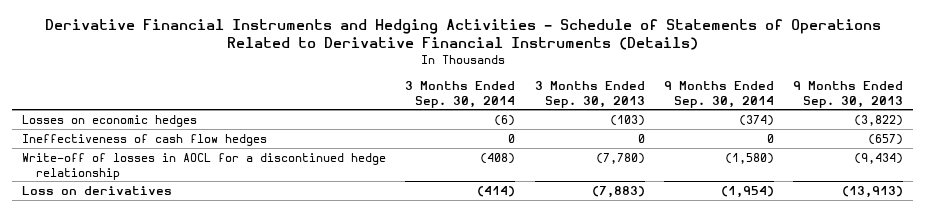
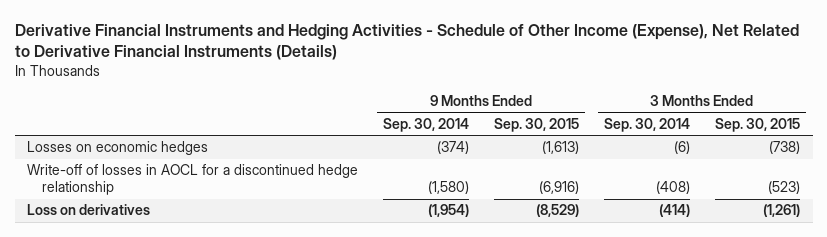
- Derivative Financial Instruments and Hedging Activities - Schedule of Statements of Operations Related to Derivative Financial Instruments (Details)
+ Derivative Financial Instruments and Hedging Activities - Schedule of Other Income (Expense), Net Related to Derivative Financial Instruments (Details)
- | 3 Months Ended Sep. 30, 2014 | 3 Months Ended Sep. 30, 2013 | 9 Months Ended Sep. 30, 2014 | 9 Months Ended Sep. 30, 2013
+ | 9 Months Ended Sep. 30, 2014 | 9 Months Ended Sep. 30, 2015 | 3 Months Ended Sep. 30, 2014 | 3 Months Ended Sep. 30, 2015
- Ineffectiveness of cash flow hedges | 0 | 0 | 0 | (657)

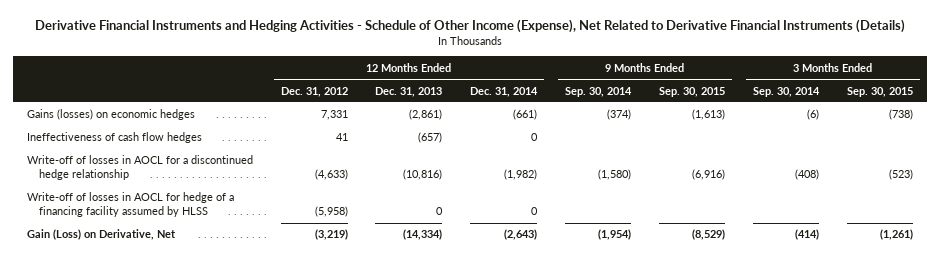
- | 9 Months Ended Sep. 30, 2014 | 9 Months Ended Sep. 30, 2015 | 3 Months Ended Sep. 30, 2014 | 3 Months Ended Sep. 30, 2015
+ | 12 Months Ended Dec. 31, 2012 | 12 Months Ended Dec. 31, 2013 | 12 Months Ended Dec. 31, 2014 | 9 Months Ended Sep. 30, 2014 | 9 Months Ended Sep. 30, 2015 | 3 Months Ended Sep. 30, 2014 | 3 Months Ended Sep. 30, 2015
- Losses on economic hedges | (374) | (1,613) | (6) | (738)
+ Gains (losses) on economic hedges | 7,331 | (2,861) | (661) | (374) | (1,613) | (6) | (738)
+ Ineffectiveness of cash flow hedges | 41 | (657) | 0 | | | |
- Loss on derivatives | (1,954) | (8,529) | (414) | (1,261)
+ Write-off of losses in AOCL for hedge of a financing facility assumed by HLSS | (5,958) | 0 | 0 | | | |
+ Gain (Loss) on Derivative, Net | (3,219) | (14,334) | (2,643) | (1,954) | (8,529) | (414) | (1,261)

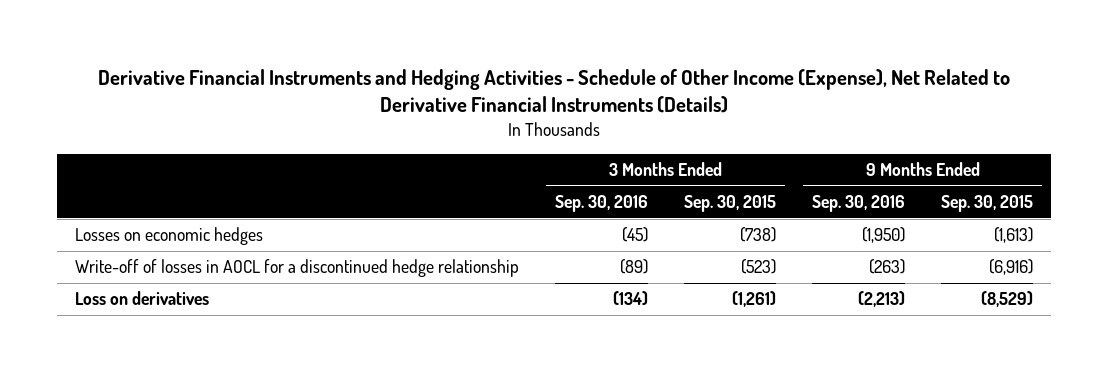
- | 12 Months Ended Dec. 31, 2012 | 12 Months Ended Dec. 31, 2013 | 12 Months Ended Dec. 31, 2014 | 9 Months Ended Sep. 30, 2014 | 9 Months Ended Sep. 30, 2015 | 3 Months Ended Sep. 30, 2014 | 3 Months Ended Sep. 30, 2015
+ | 3 Months Ended Sep. 30, 2016 | 3 Months Ended Sep. 30, 2015 | 9 Months Ended Sep. 30, 2016 | 9 Months Ended Sep. 30, 2015
- Gains (losses) on economic hedges | 7,331 | (2,861) | (661) | (374) | (1,613) | (6) | (738)
- Ineffectiveness of cash flow hedges | 41 | (657) | 0 | | | |
+ Losses on economic hedges | (45) | (738) | (1,950) | (1,613)
- Write-off of losses in AOCL for hedge of a financing facility assumed by HLSS | (5,958) | 0 | 0 | | | |
- Gain (Loss) on Derivative, Net | (3,219) | (14,334) | (2,643) | (1,954) | (8,529) | (414) | (1,261)
+ Loss on derivatives | (134) | (1,261) | (2,213) | (8,529)

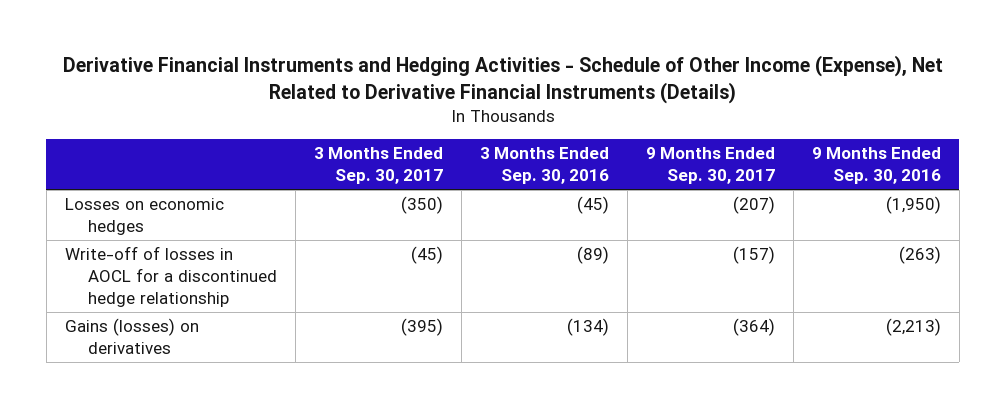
- | 3 Months Ended Sep. 30, 2016 | 3 Months Ended Sep. 30, 2015 | 9 Months Ended Sep. 30, 2016 | 9 Months Ended Sep. 30, 2015
+ | 3 Months Ended Sep. 30, 2017 | 3 Months Ended Sep. 30, 2016 | 9 Months Ended Sep. 30, 2017 | 9 Months Ended Sep. 30, 2016
- Loss on derivatives | (134) | (1,261) | (2,213) | (8,529)
+ Gains (losses) on derivatives | (395) | (134) | (364) | (2,213)

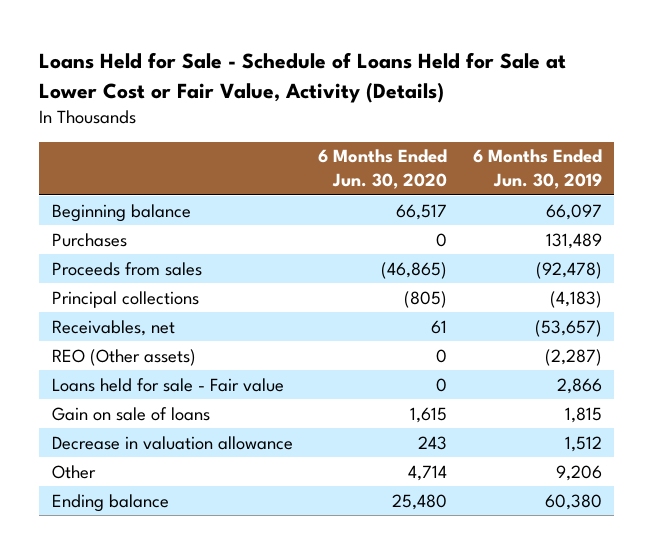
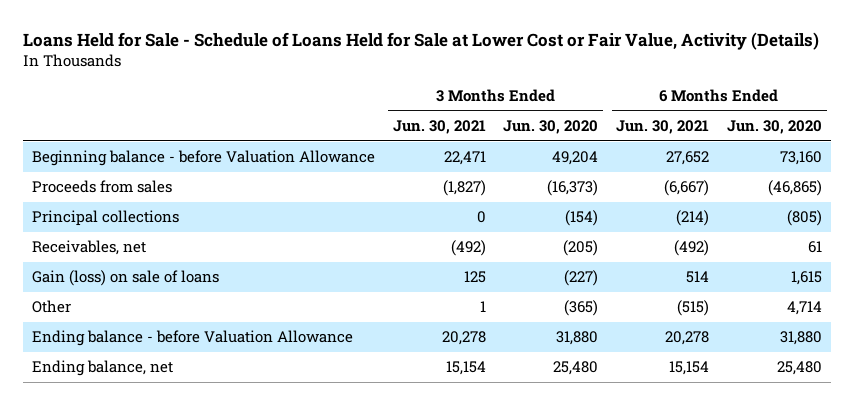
- | 6 Months Ended Jun. 30, 2020 | 6 Months Ended Jun. 30, 2019
+ | 3 Months Ended Jun. 30, 2021 | 3 Months Ended Jun. 30, 2020 | 6 Months Ended Jun. 30, 2021 | 6 Months Ended Jun. 30, 2020
- Beginning balance | 66,517 | 66,097
- Purchases | 0 | 131,489
+ Beginning balance - before Valuation Allowance | 22,471 | 49,204 | 27,652 | 73,160
- REO (Other assets) | 0 | (2,287)
- Loans held for sale - Fair value | 0 | 2,866
- Gain on sale of loans | 1,615 | 1,815
- Decrease in valuation allowance | 243 | 1,512
+ Gain (loss) on sale of loans | 125 | (227) | 514 | 1,615
- Ending balance | 25,480 | 60,380
+ Ending balance - before Valuation Allowance | 20,278 | 31,880 | 20,278 | 31,880
+ Ending balance, net | 15,154 | 25,480 | 15,154 | 25,480

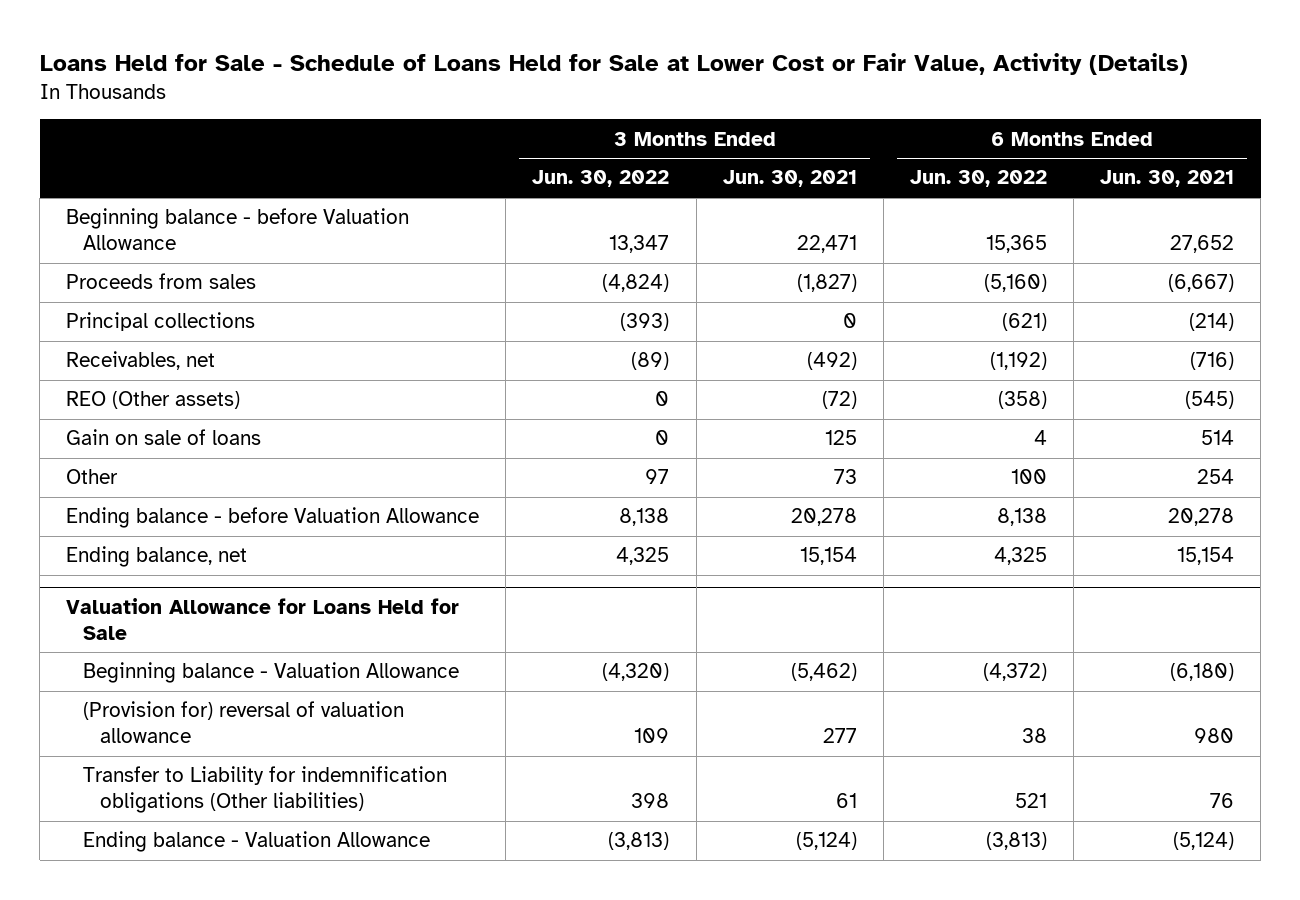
- | 3 Months Ended Jun. 30, 2021 | 3 Months Ended Jun. 30, 2020 | 6 Months Ended Jun. 30, 2021 | 6 Months Ended Jun. 30, 2020
+ | 3 Months Ended Jun. 30, 2022 | 3 Months Ended Jun. 30, 2021 | 6 Months Ended Jun. 30, 2022 | 6 Months Ended Jun. 30, 2021
- Receivables, net | (492) | (205) | (492) | 61
- Gain (loss) on sale of loans | 125 | (227) | 514 | 1,615
- Other | 1 | (365) | (515) | 4,714
+ Receivables, net | (89) | (492) | (1,192) | (716)
+ REO (Other assets) | 0 | (72) | (358) | (545)
+ Gain on sale of loans | 0 | 125 | 4 | 514
+ Other | 97 | 73 | 100 | 254
+ Valuation Allowance for Loans Held for Sale
+ Beginning balance - Valuation Allowance | (4,320) | (5,462) | (4,372) | (6,180)
+ (Provision for) reversal of valuation allowance | 109 | 277 | 38 | 980
+ Transfer to Liability for indemnification obligations (Other liabilities) | 398 | 61 | 521 | 76
+ Ending balance - Valuation Allowance | (3,813) | (5,124) | (3,813) | (5,124)

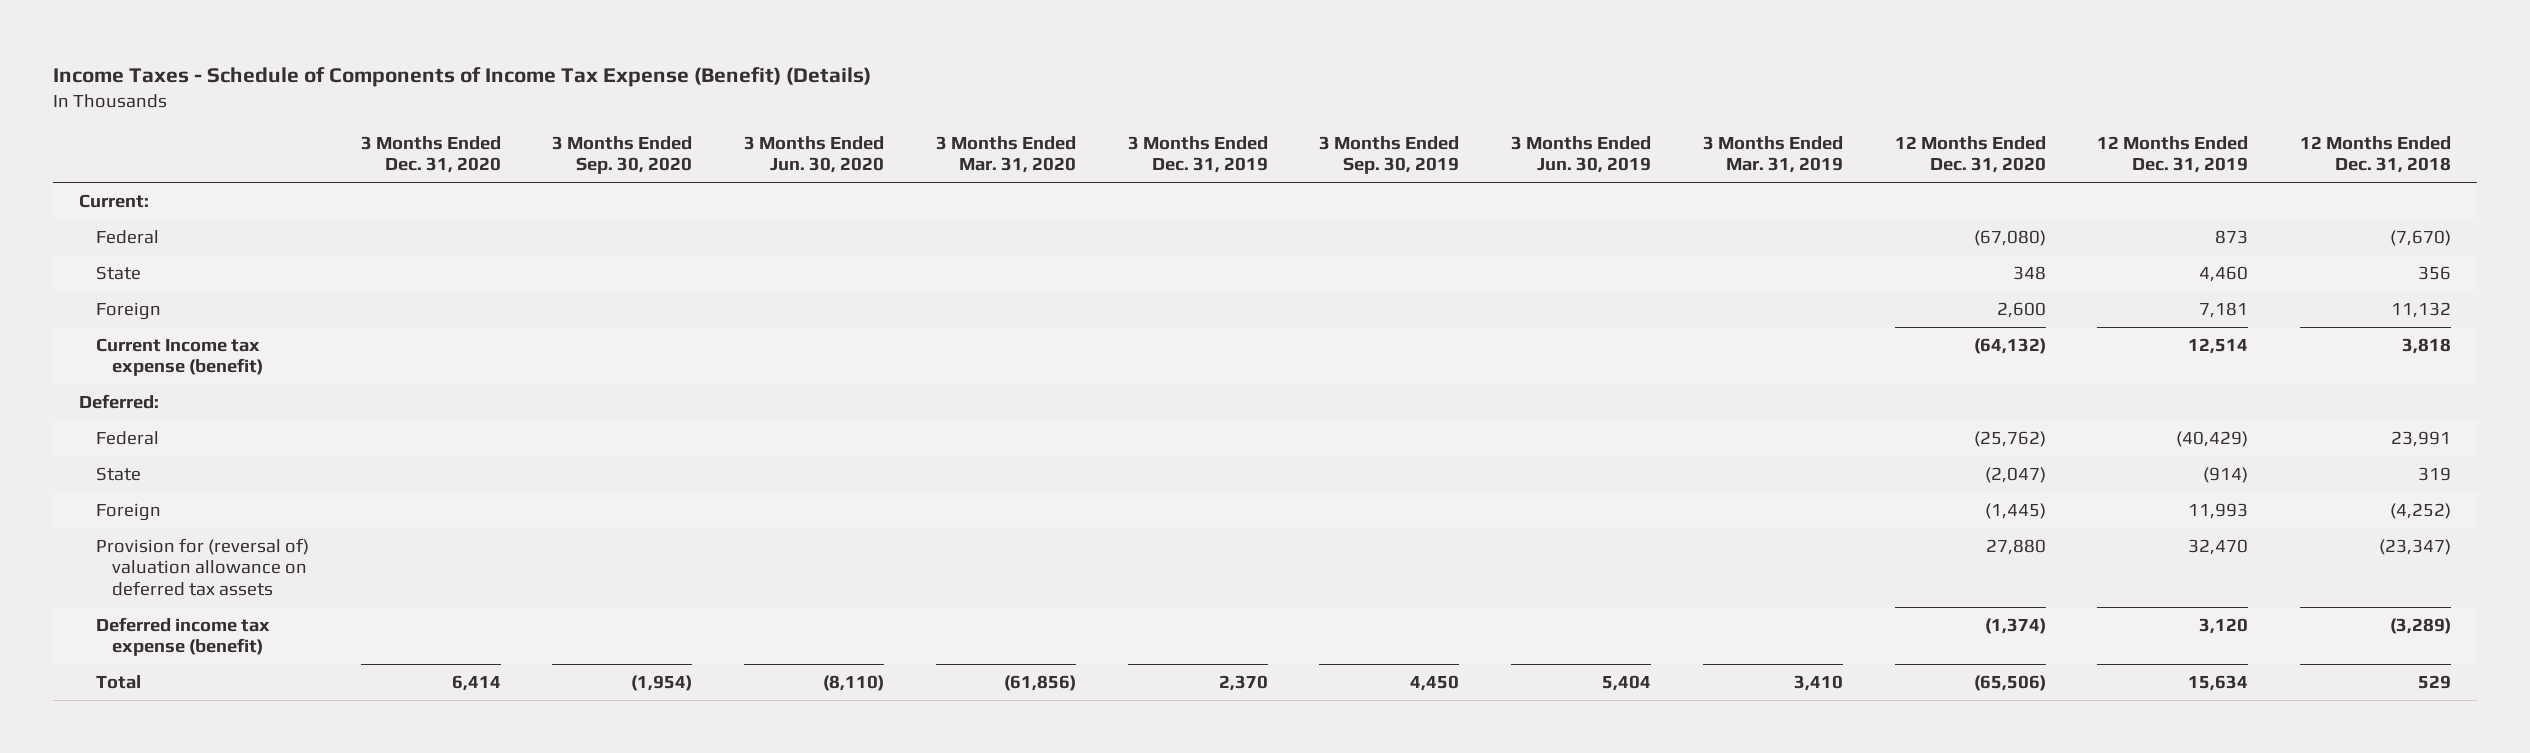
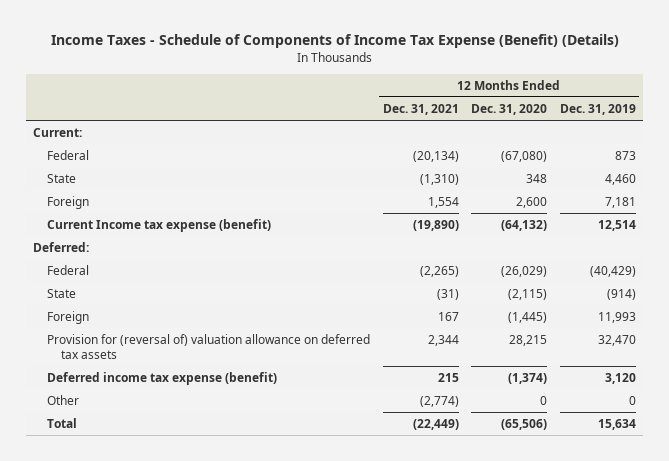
- | 3 Months Ended Dec. 31, 2020 | 3 Months Ended Sep. 30, 2020 | 3 Months Ended Jun. 30, 2020 | 3 Months Ended Mar. 31, 2020 | 3 Months Ended Dec. 31, 2019 | 3 Months Ended Sep. 30, 2019 | 3 Months Ended Jun. 30, 2019 | 3 Months Ended Mar. 31, 2019 | 12 Months Ended Dec. 31, 2020 | 12 Months Ended Dec. 31, 2019 | 12 Months Ended Dec. 31, 2018
+ | 12 Months Ended Dec. 31, 2021 | 12 Months Ended Dec. 31, 2020 | 12 Months Ended Dec. 31, 2019
- Federal | | | | | | | | | (25,762) | (40,429) | 23,991
- State | | | | | | | | | (2,047) | (914) | 319
+ Federal | (2,265) | (26,029) | (40,429)
+ State | (31) | (2,115) | (914)
- Provision for (reversal of) valuation allowance on deferred tax assets | | | | | | | | | 27,880 | 32,470 | (23,347)
+ Provision for (reversal of) valuation allowance on deferred tax assets | 2,344 | 28,215 | 32,470
+ Other | (2,774) | 0 | 0

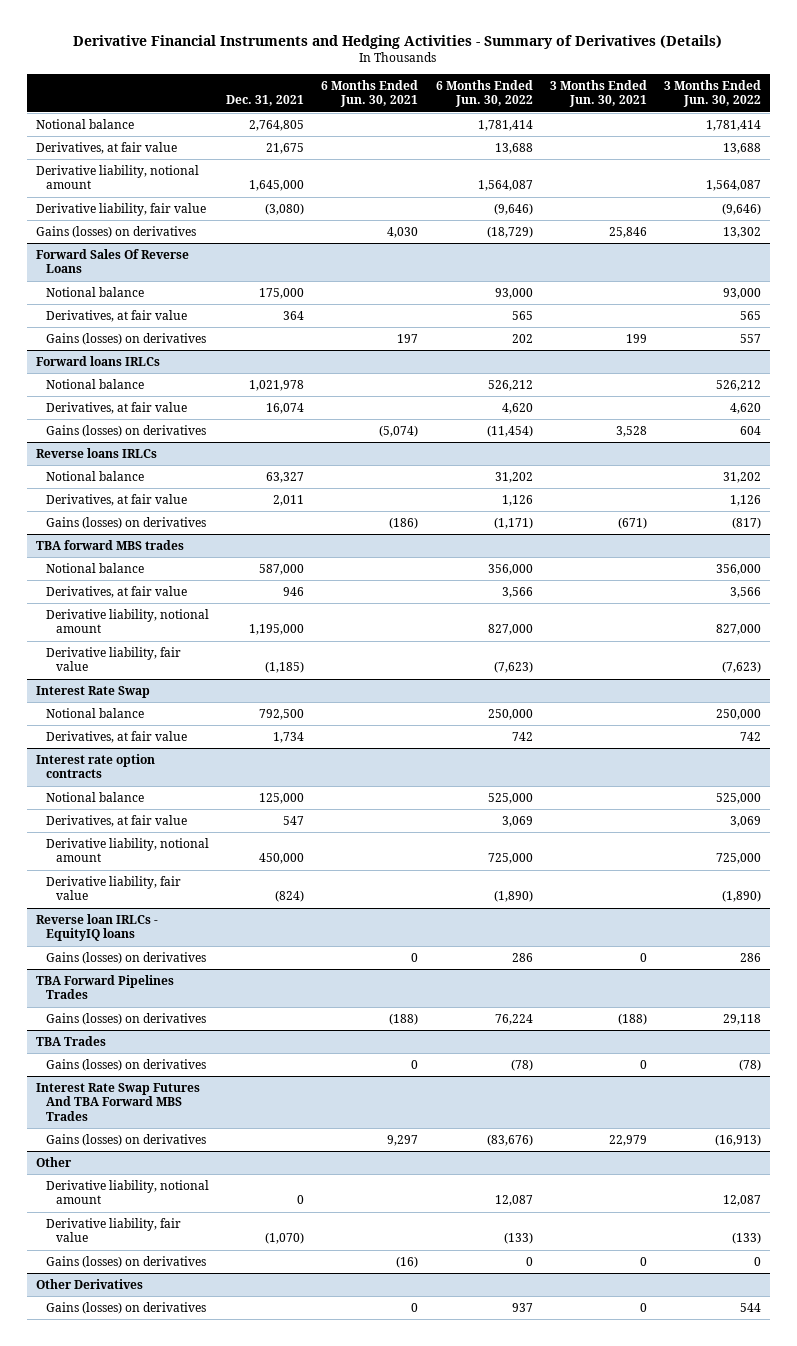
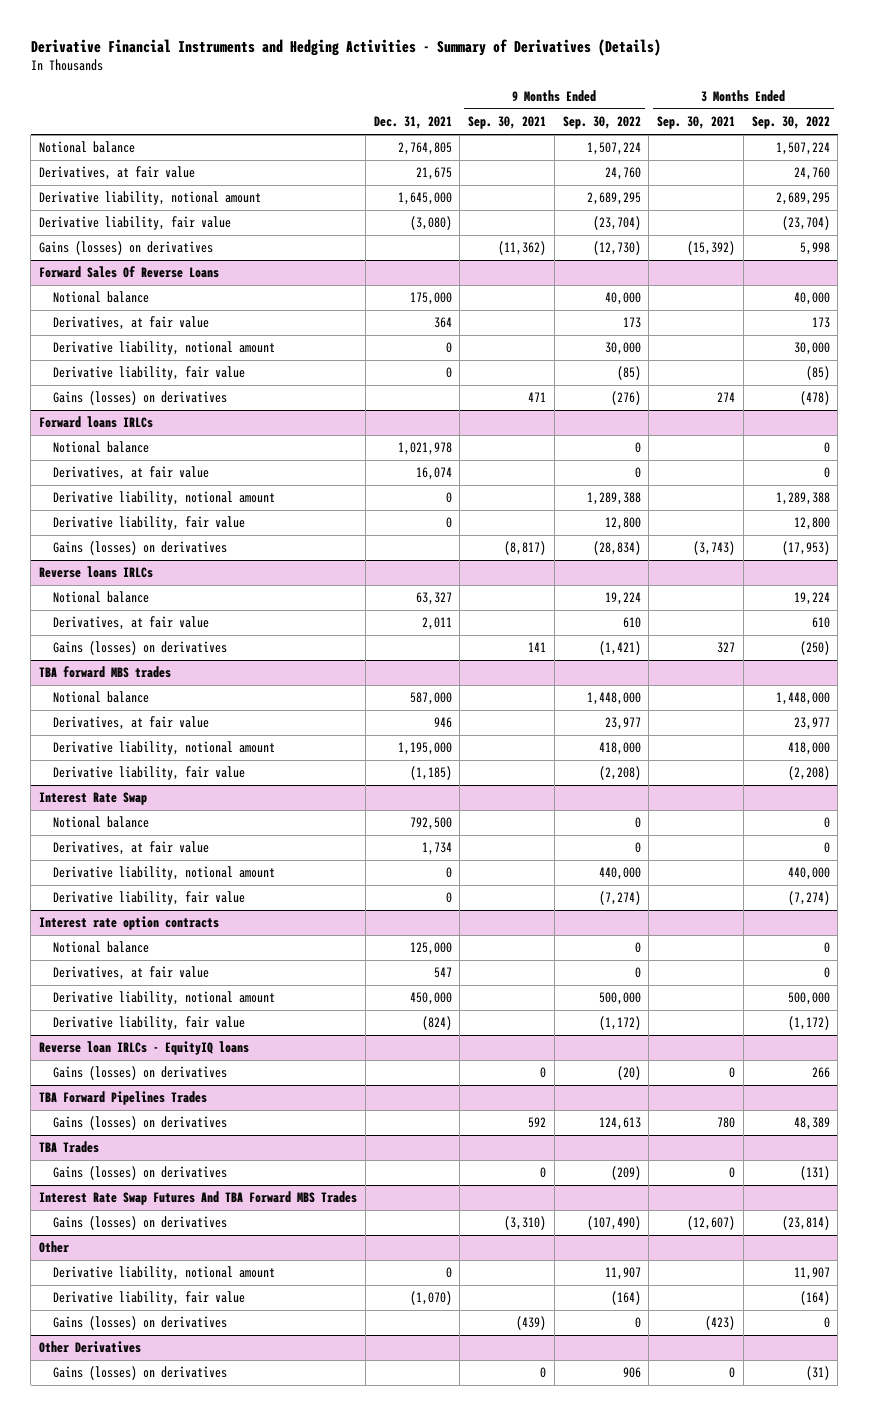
- | Dec. 31, 2021 | 6 Months Ended Jun. 30, 2021 | 6 Months Ended Jun. 30, 2022 | 3 Months Ended Jun. 30, 2021 | 3 Months Ended Jun. 30, 2022
+ | Dec. 31, 2021 | 9 Months Ended Sep. 30, 2021 | 9 Months Ended Sep. 30, 2022 | 3 Months Ended Sep. 30, 2021 | 3 Months Ended Sep. 30, 2022
@ Forward Sales Of Reverse Loans
+ Derivative liability, notional amount | 0 | | 30,000 | | 30,000
+ Derivative liability, fair value | 0 | | (85) | | (85)
@ Forward loans IRLCs
+ Derivative liability, notional amount | 0 | | 1,289,388 | | 1,289,388
+ Derivative liability, fair value | 0 | | 12,800 | | 12,800
@ Interest Rate Swap
+ Derivative liability, notional amount | 0 | | 440,000 | | 440,000
+ Derivative liability, fair value | 0 | | (7,274) | | (7,274)

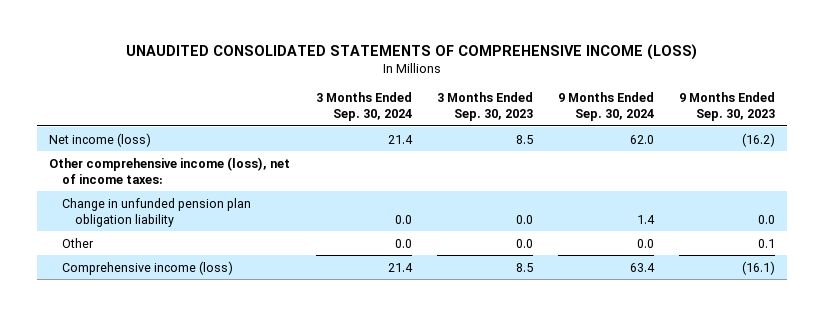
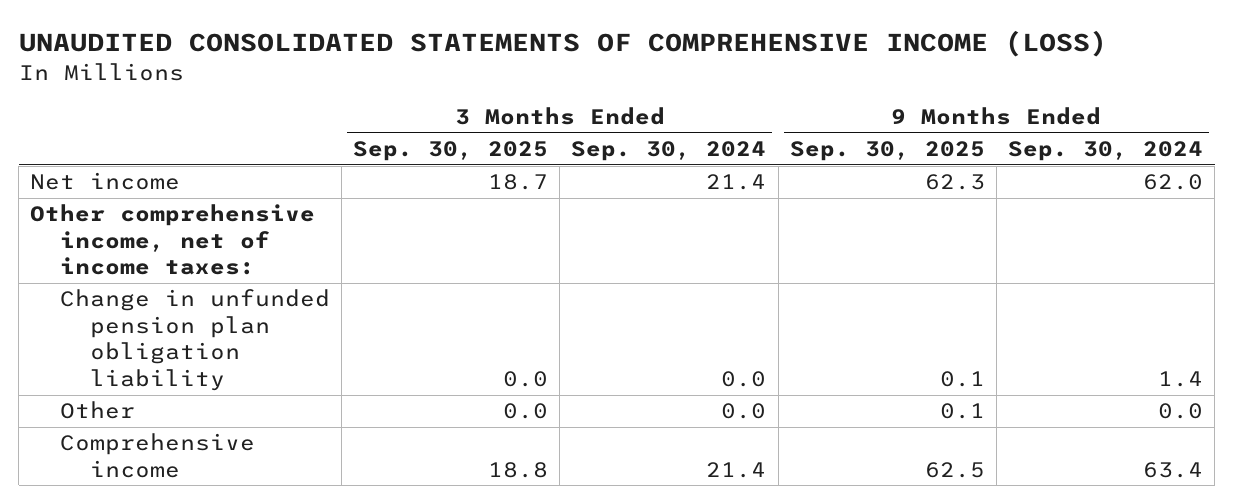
- | 3 Months Ended Sep. 30, 2024 | 3 Months Ended Sep. 30, 2023 | 9 Months Ended Sep. 30, 2024 | 9 Months Ended Sep. 30, 2023
+ | 3 Months Ended Sep. 30, 2025 | 3 Months Ended Sep. 30, 2024 | 9 Months Ended Sep. 30, 2025 | 9 Months Ended Sep. 30, 2024
- Net income (loss) | 21.4 | 8.5 | 62.0 | (16.2)
- Other comprehensive income (loss), net of income taxes:
+ Net income | 18.7 | 21.4 | 62.3 | 62.0
+ Other comprehensive income, net of income taxes:
- Comprehensive income (loss) | 21.4 | 8.5 | 63.4 | (16.1)
+ Comprehensive income | 18.8 | 21.4 | 62.5 | 63.4

